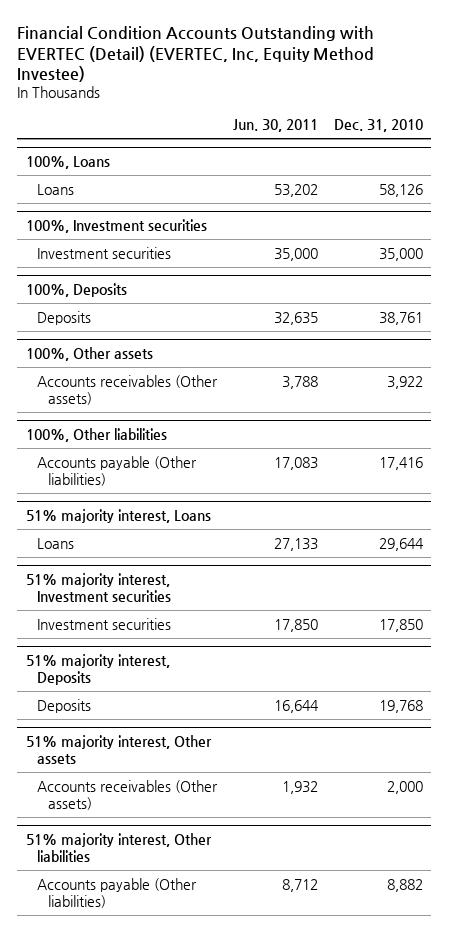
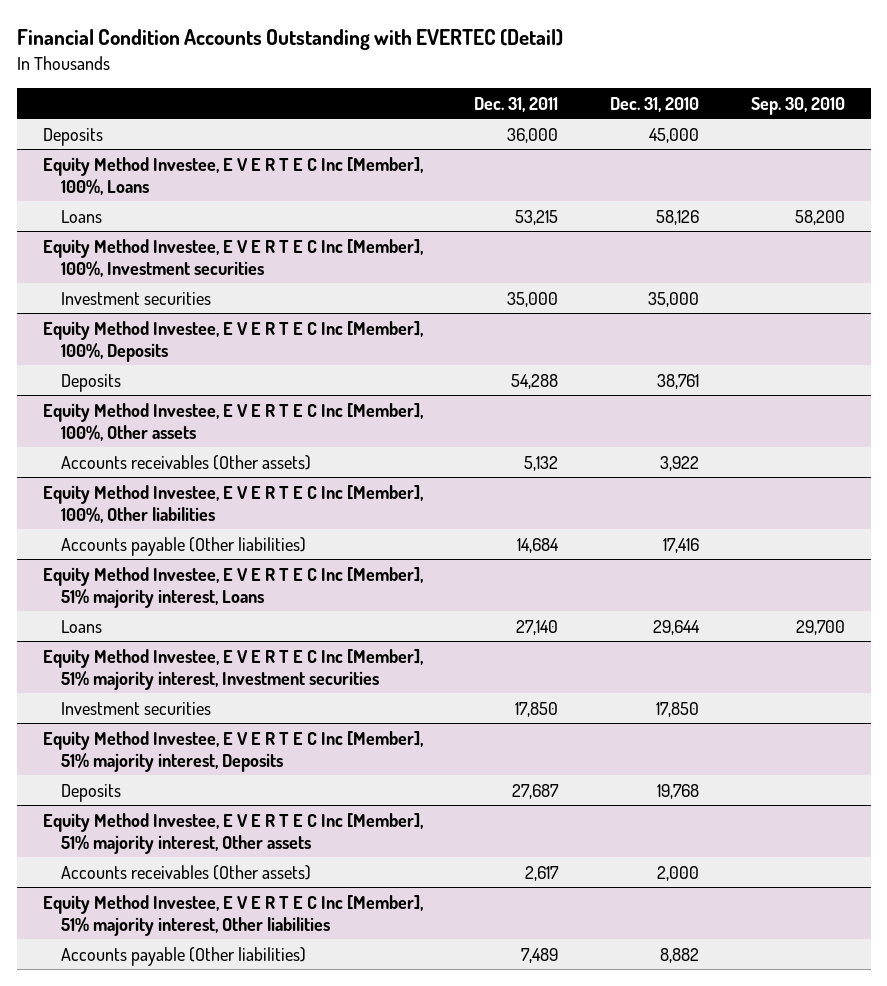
- Financial Condition Accounts Outstanding with EVERTEC (Detail) (EVERTEC, Inc, Equity Method Investee)
+ Financial Condition Accounts Outstanding with EVERTEC (Detail)
- | Jun. 30, 2011 | Dec. 31, 2010
+ | Dec. 31, 2011 | Dec. 31, 2010 | Sep. 30, 2010
- 100%, Loans
+ Deposits | 36,000 | 45,000 |
+ Equity Method Investee, E V E R T E C Inc [Member], 100%, Loans
- 100%, Investment securities
+ Equity Method Investee, E V E R T E C Inc [Member], 100%, Investment securities
- 100%, Deposits
+ Equity Method Investee, E V E R T E C Inc [Member], 100%, Deposits
- 100%, Other assets
+ Equity Method Investee, E V E R T E C Inc [Member], 100%, Other assets
- 100%, Other liabilities
+ Equity Method Investee, E V E R T E C Inc [Member], 100%, Other liabilities
- 51% majority interest, Loans
+ Equity Method Investee, E V E R T E C Inc [Member], 51% majority interest, Loans
- 51% majority interest, Investment securities
+ Equity Method Investee, E V E R T E C Inc [Member], 51% majority interest, Investment securities
- 51% majority interest, Deposits
+ Equity Method Investee, E V E R T E C Inc [Member], 51% majority interest, Deposits
- 51% majority interest, Other assets
+ Equity Method Investee, E V E R T E C Inc [Member], 51% majority interest, Other assets
- 51% majority interest, Other liabilities
+ Equity Method Investee, E V E R T E C Inc [Member], 51% majority interest, Other liabilities

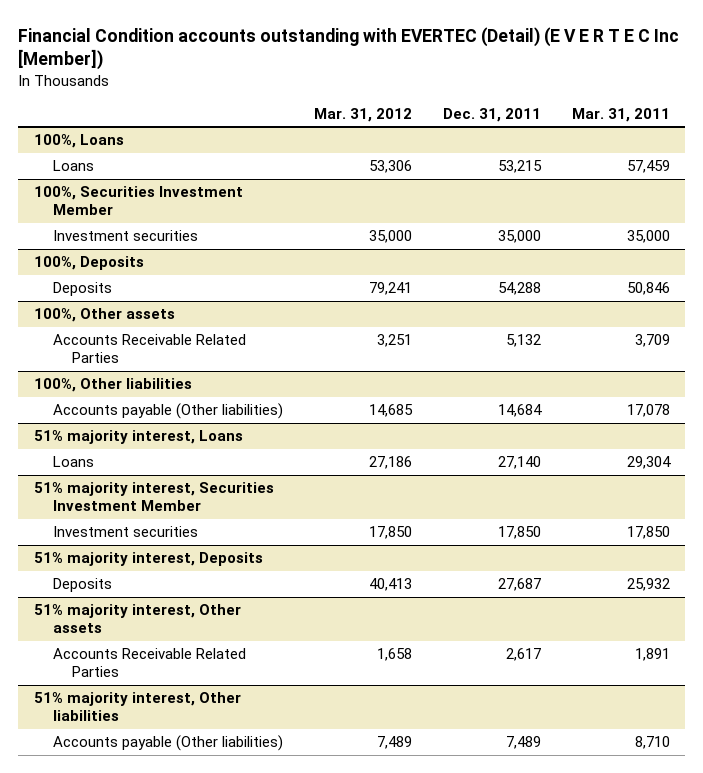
- Financial Condition Accounts Outstanding with EVERTEC (Detail)
+ Financial Condition accounts outstanding with EVERTEC (Detail) (E V E R T E C Inc [Member])
- | Dec. 31, 2011 | Dec. 31, 2010 | Sep. 30, 2010
+ | Mar. 31, 2012 | Dec. 31, 2011 | Mar. 31, 2011
- Deposits | 36,000 | 45,000 |
- Equity Method Investee, E V E R T E C Inc [Member], 100%, Loans
+ 100%, Loans
- Equity Method Investee, E V E R T E C Inc [Member], 100%, Investment securities
+ 100%, Securities Investment Member
- Equity Method Investee, E V E R T E C Inc [Member], 100%, Deposits
+ 100%, Deposits
- Equity Method Investee, E V E R T E C Inc [Member], 100%, Other assets
- Accounts receivables (Other assets) | 5,132 | 3,922 |
- Equity Method Investee, E V E R T E C Inc [Member], 100%, Other liabilities
+ 100%, Other assets
+ Accounts Receivable Related Parties | 3,251 | 5,132 | 3,709
+ 100%, Other liabilities
- Equity Method Investee, E V E R T E C Inc [Member], 51% majority interest, Loans
+ 51% majority interest, Loans
- Equity Method Investee, E V E R T E C Inc [Member], 51% majority interest, Investment securities
+ 51% majority interest, Securities Investment Member
- Equity Method Investee, E V E R T E C Inc [Member], 51% majority interest, Deposits
+ 51% majority interest, Deposits
- Equity Method Investee, E V E R T E C Inc [Member], 51% majority interest, Other assets
- Accounts receivables (Other assets) | 2,617 | 2,000 |
- Equity Method Investee, E V E R T E C Inc [Member], 51% majority interest, Other liabilities
+ 51% majority interest, Other assets
+ Accounts Receivable Related Parties | 1,658 | 2,617 | 1,891
+ 51% majority interest, Other liabilities

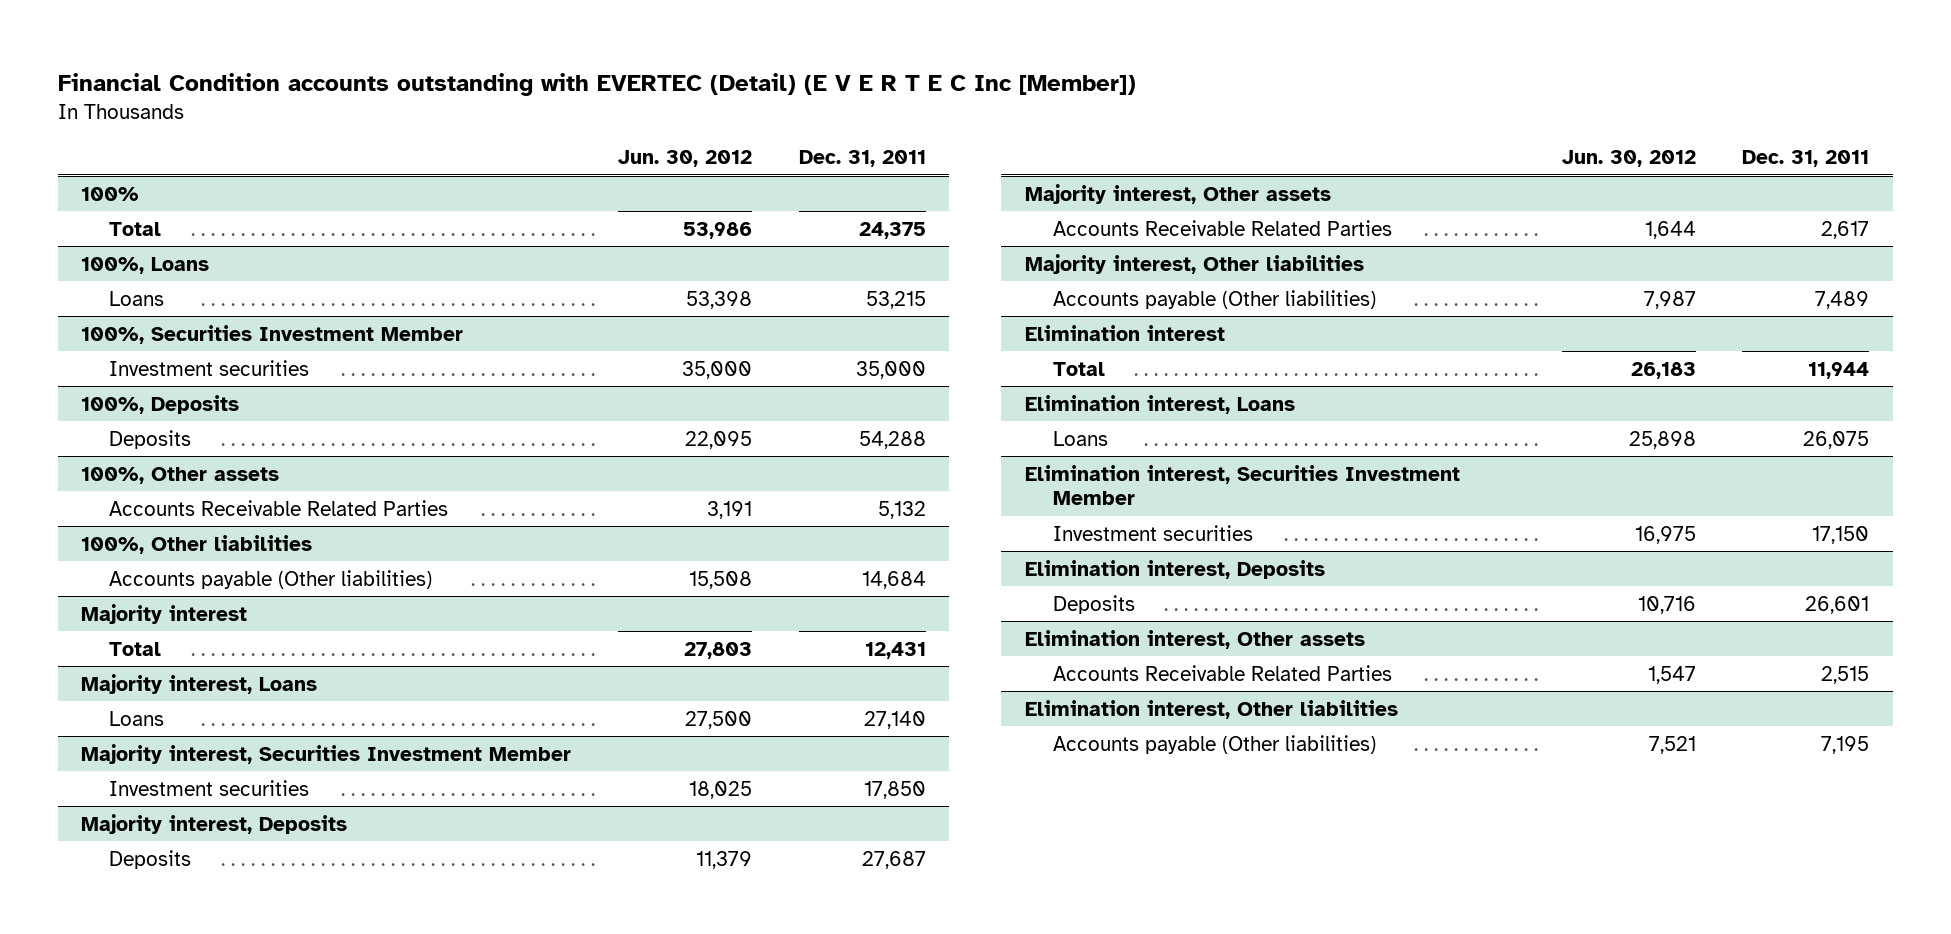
- | Mar. 31, 2012 | Dec. 31, 2011 | Mar. 31, 2011
+ | Jun. 30, 2012 | Dec. 31, 2011
+ 100%
+ Total | 53,986 | 24,375
- 51% majority interest, Loans
+ Majority interest
+ Total | 27,803 | 12,431
+ Majority interest, Loans
- 51% majority interest, Securities Investment Member
+ Majority interest, Securities Investment Member
- 51% majority interest, Deposits
+ Majority interest, Deposits
- 51% majority interest, Other assets
+ Majority interest, Other assets
- 51% majority interest, Other liabilities
+ Majority interest, Other liabilities
+ Elimination interest
+ Total | 26,183 | 11,944
+ Elimination interest, Loans
+ Loans | 25,898 | 26,075
+ Elimination interest, Securities Investment Member
+ Investment securities | 16,975 | 17,150
+ Elimination interest, Deposits
+ Deposits | 10,716 | 26,601
+ Elimination interest, Other assets
+ Accounts Receivable Related Parties | 1,547 | 2,515
+ Elimination interest, Other liabilities
+ Accounts payable (Other liabilities) | 7,521 | 7,195

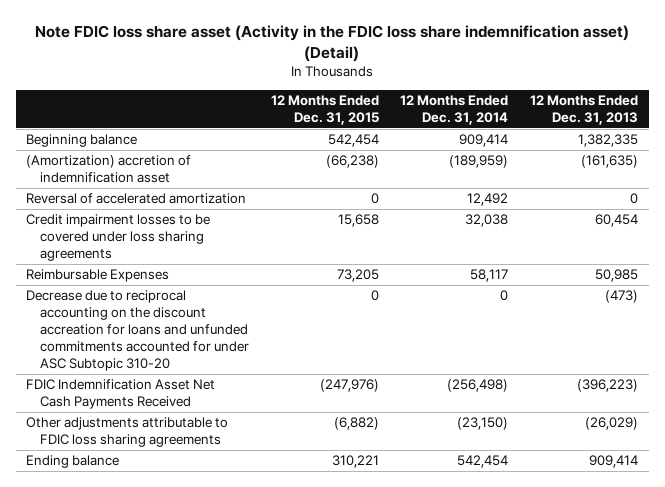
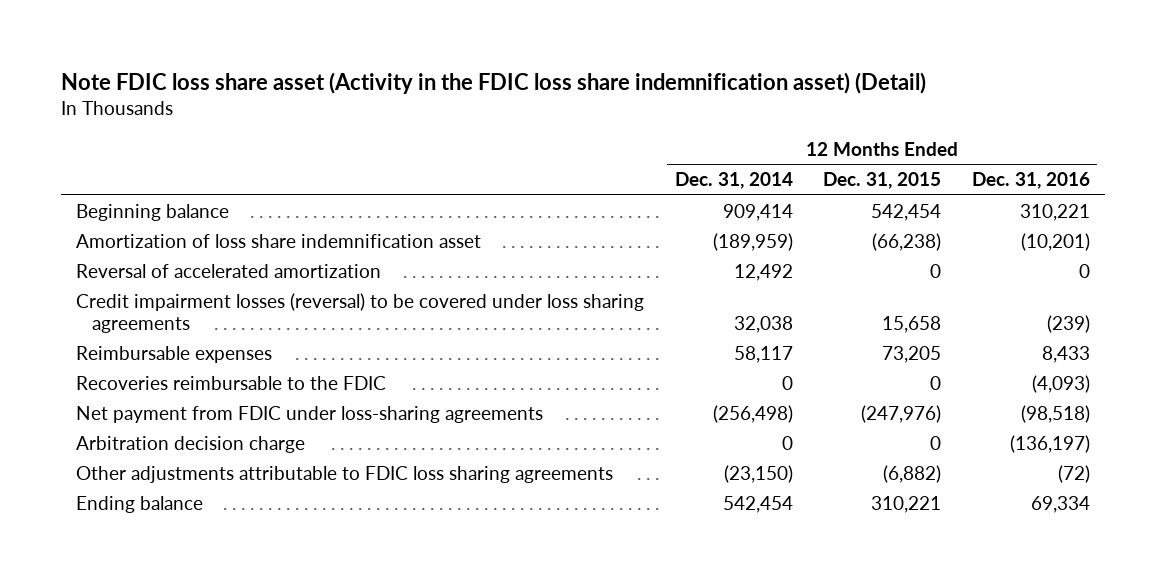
- | 12 Months Ended Dec. 31, 2015 | 12 Months Ended Dec. 31, 2014 | 12 Months Ended Dec. 31, 2013
+ | 12 Months Ended Dec. 31, 2014 | 12 Months Ended Dec. 31, 2015 | 12 Months Ended Dec. 31, 2016
- (Amortization) accretion of indemnification asset | (66,238) | (189,959) | (161,635)
+ Amortization of loss share indemnification asset | (189,959) | (66,238) | (10,201)
- Credit impairment losses to be covered under loss sharing agreements | 15,658 | 32,038 | 60,454
- Reimbursable Expenses | 73,205 | 58,117 | 50,985
- Decrease due to reciprocal accounting on the discount accreation for loans and unfunded commitments accounted for under ASC Subtopic 310-20 | 0 | 0 | (473)
- FDIC Indemnification Asset Net Cash Payments Received | (247,976) | (256,498) | (396,223)
+ Credit impairment losses (reversal) to be covered under loss sharing agreements | 32,038 | 15,658 | (239)
+ Reimbursable expenses | 58,117 | 73,205 | 8,433
+ Recoveries reimbursable to the FDIC | 0 | 0 | (4,093)
+ Net payment from FDIC under loss-sharing agreements | (256,498) | (247,976) | (98,518)
+ Arbitration decision charge | 0 | 0 | (136,197)

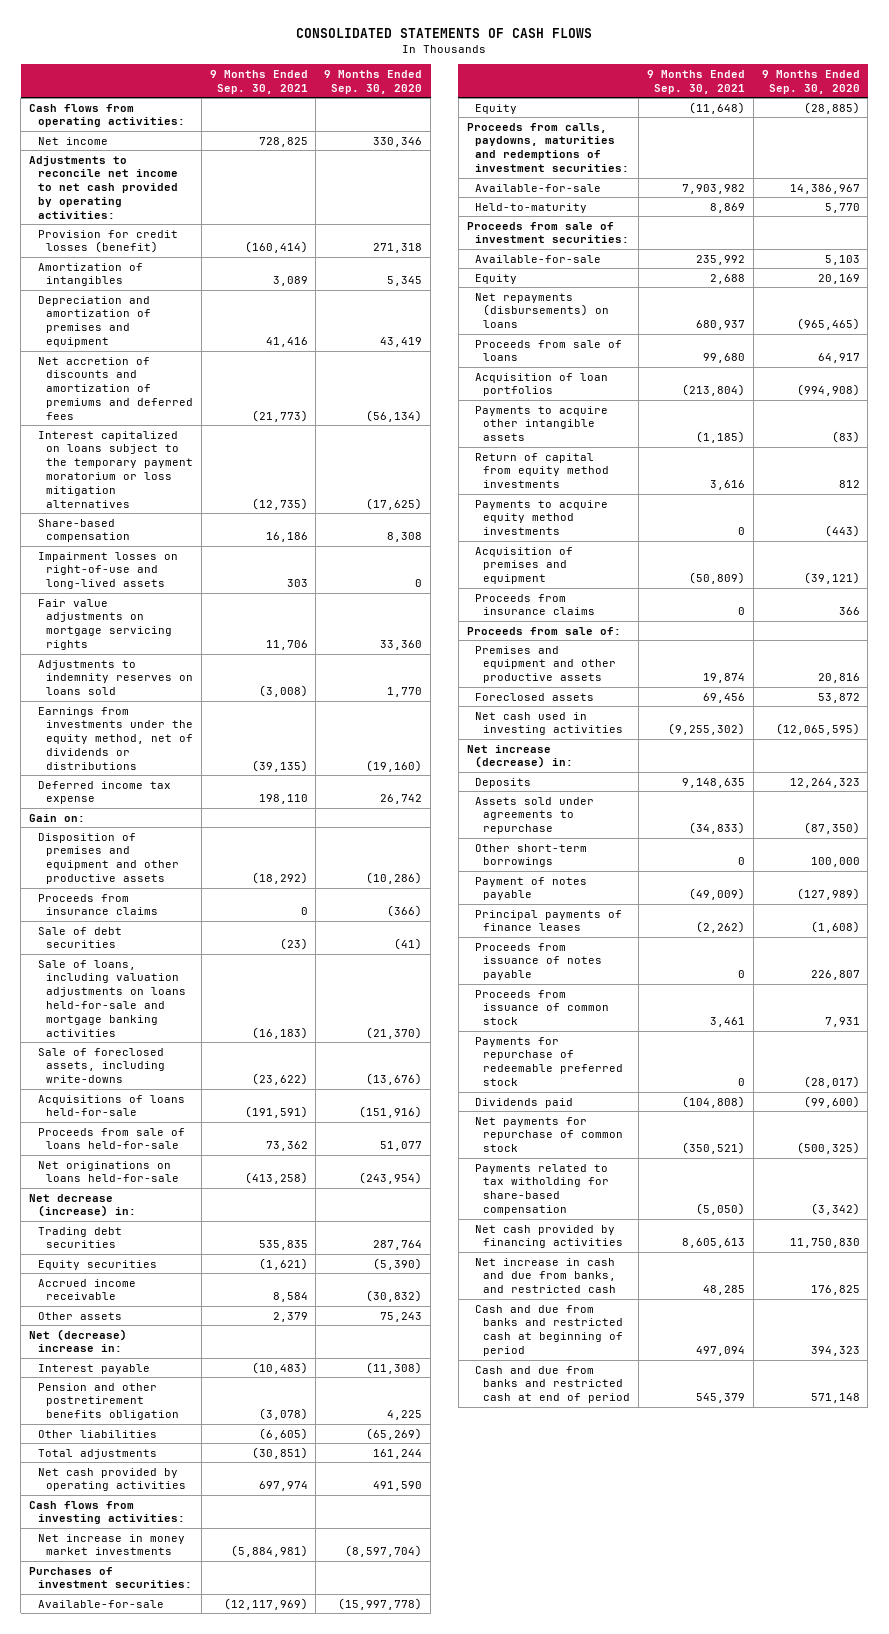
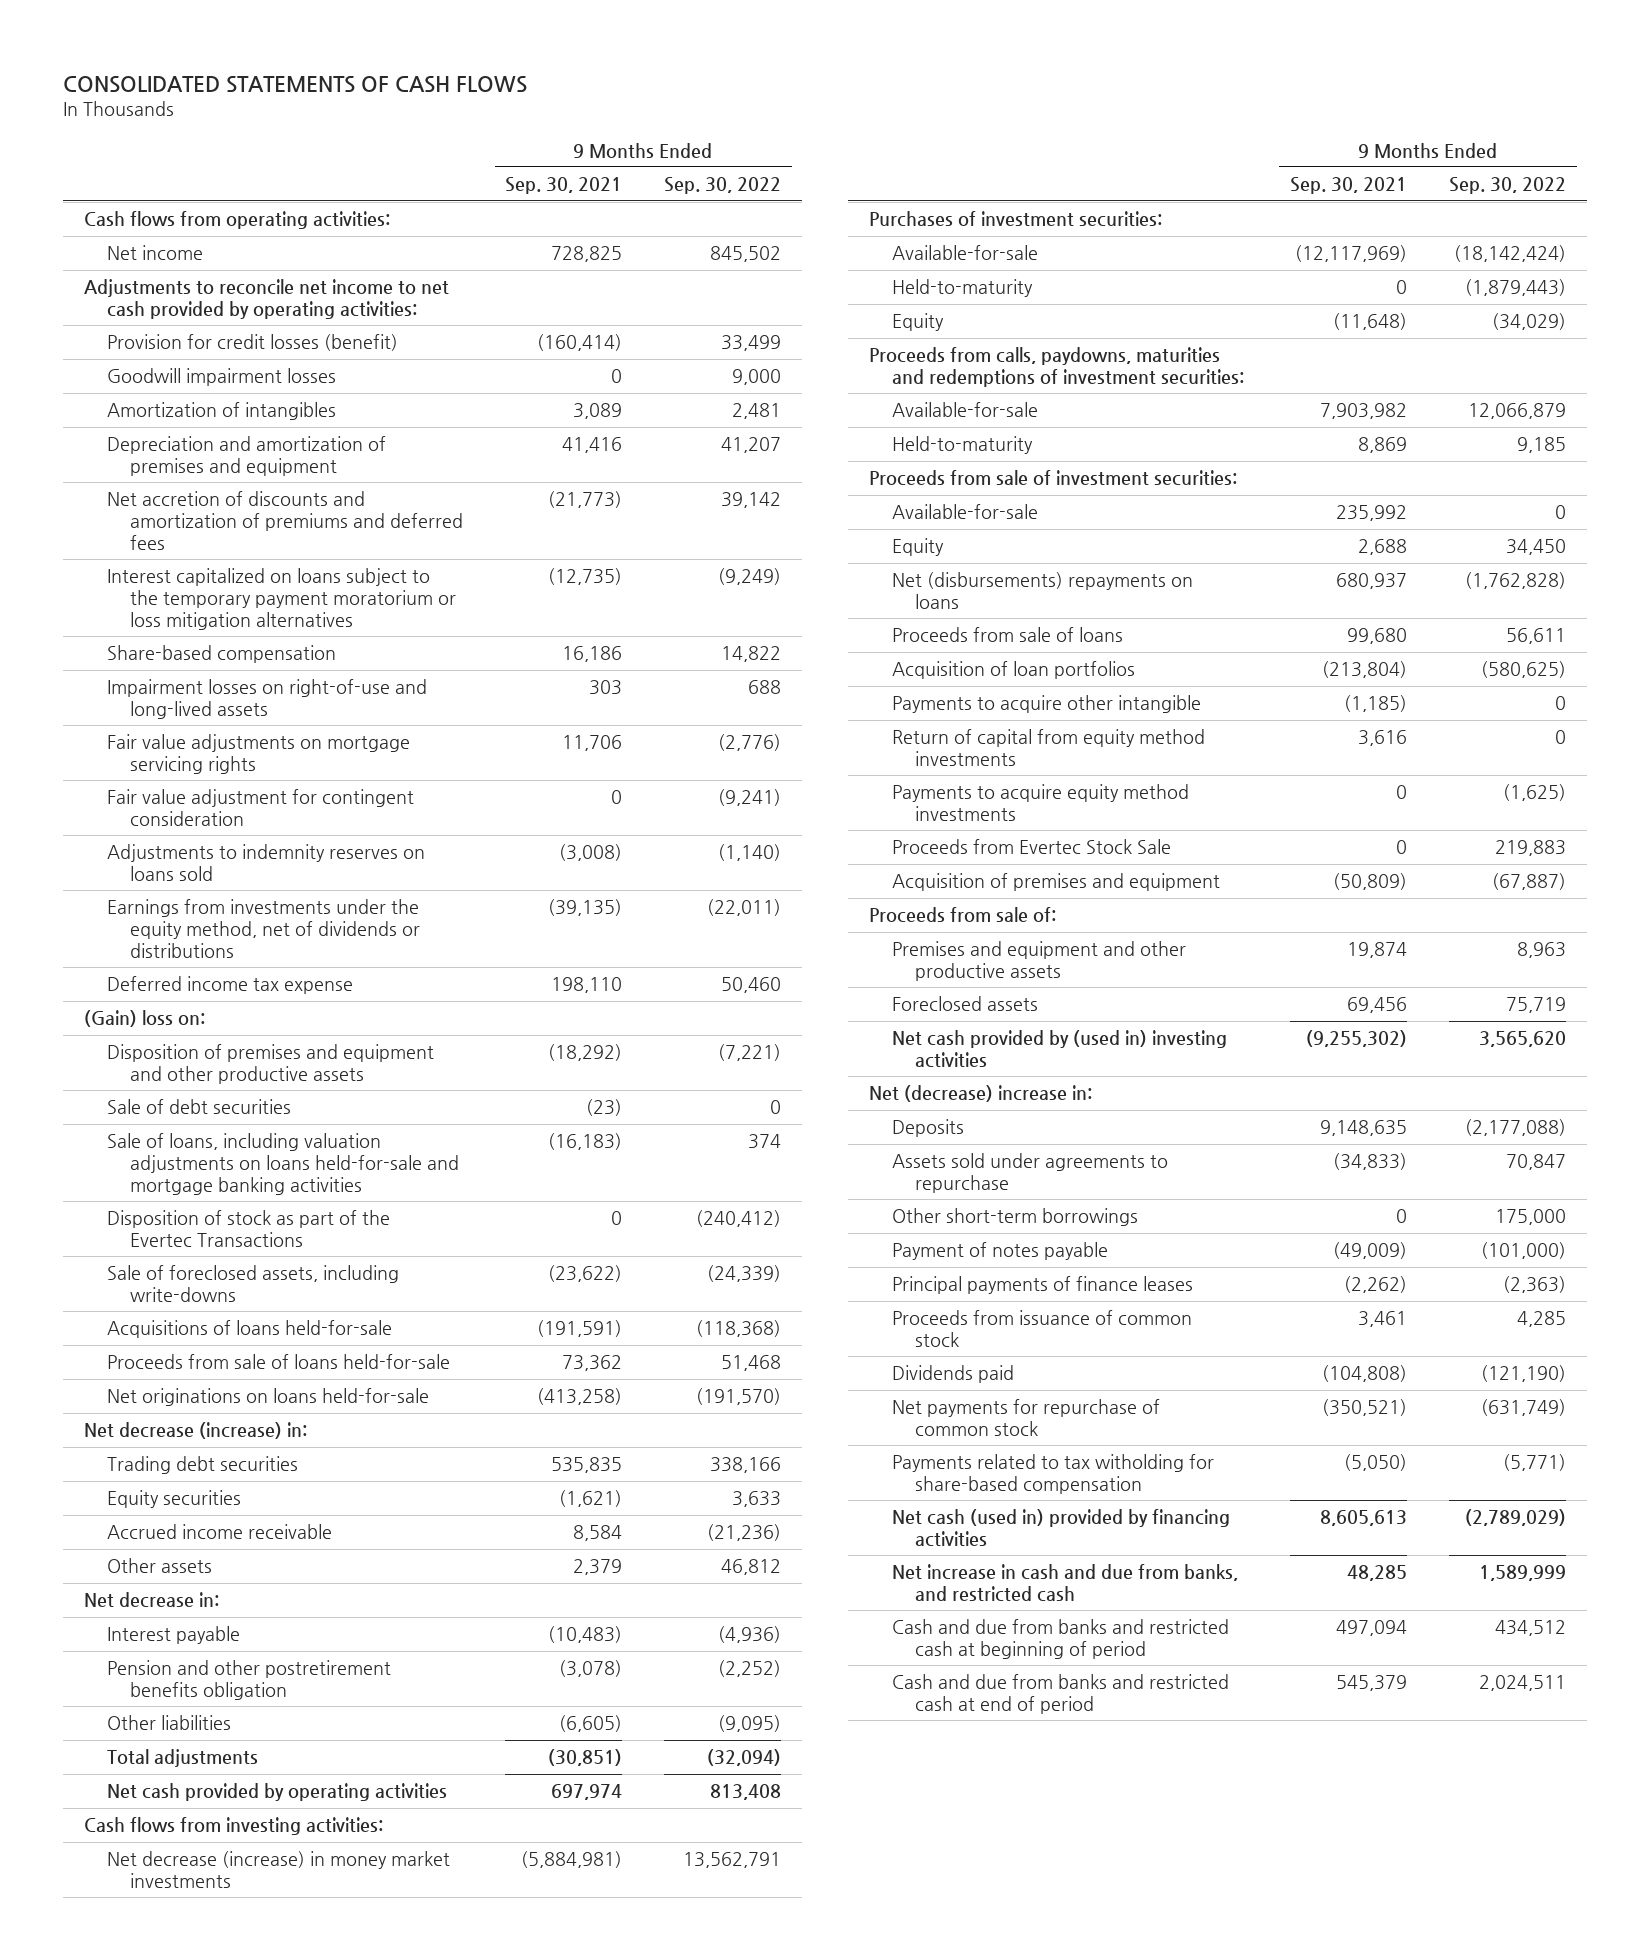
- | 9 Months Ended Sep. 30, 2021 | 9 Months Ended Sep. 30, 2020
+ | 9 Months Ended Sep. 30, 2021 | 9 Months Ended Sep. 30, 2022
+ Goodwill impairment losses | 0 | 9,000
+ Fair value adjustment for contingent consideration | 0 | (9,241)
- Gain on:
+ (Gain) loss on:
- Proceeds from insurance claims | 0 | (366)
+ Disposition of stock as part of the Evertec Transactions | 0 | (240,412)
+ Net decrease in:
- Net increase in money market investments | (5,884,981) | (8,597,704)
+ Net decrease (increase) in money market investments | (5,884,981) | 13,562,791
+ Held-to-maturity | 0 | (1,879,443)
- Net repayments (disbursements) on loans | 680,937 | (965,465)
+ Net (disbursements) repayments on loans | 680,937 | (1,762,828)
- Payments to acquire other intangible assets | (1,185) | (83)
+ Payments to acquire other intangible | (1,185) | 0
+ Proceeds from Evertec Stock Sale | 0 | 219,883
- Proceeds from insurance claims | 0 | 366
- Net cash used in investing activities | (9,255,302) | (12,065,595)
- Net increase (decrease) in:
+ Net cash provided by (used in) investing activities | (9,255,302) | 3,565,620
moved down: Net (decrease) increase in:
- Proceeds from issuance of notes payable | 0 | 226,807
- Payments for repurchase of redeemable preferred stock | 0 | (28,017)
- Net cash provided by financing activities | 8,605,613 | 11,750,830
+ Net cash (used in) provided by financing activities | 8,605,613 | (2,789,029)

